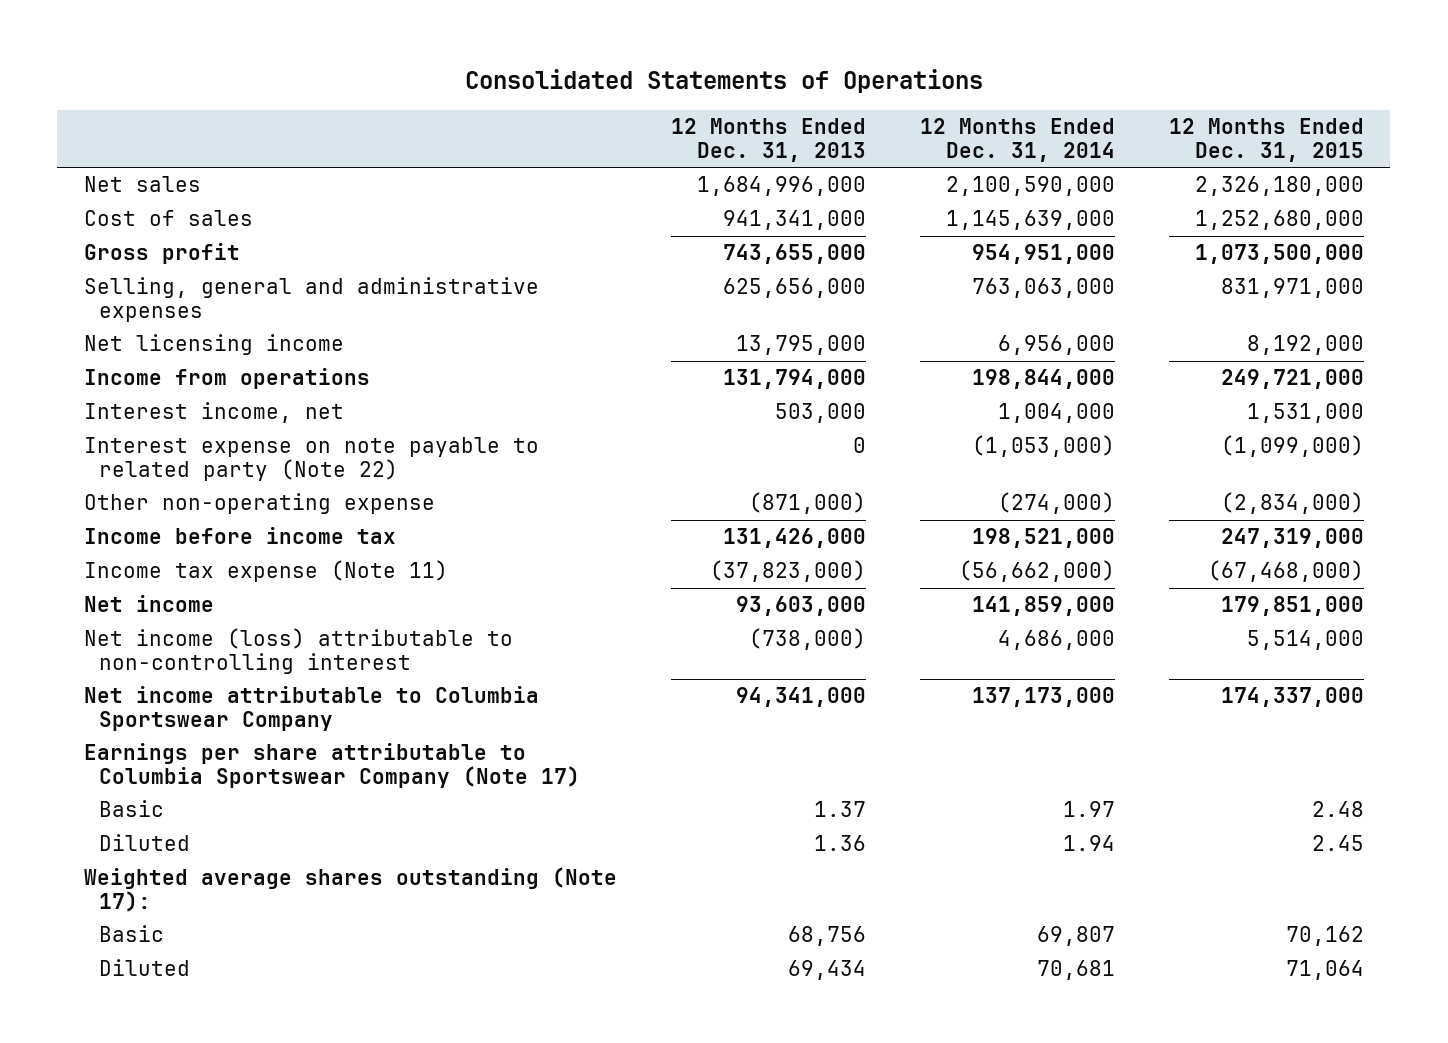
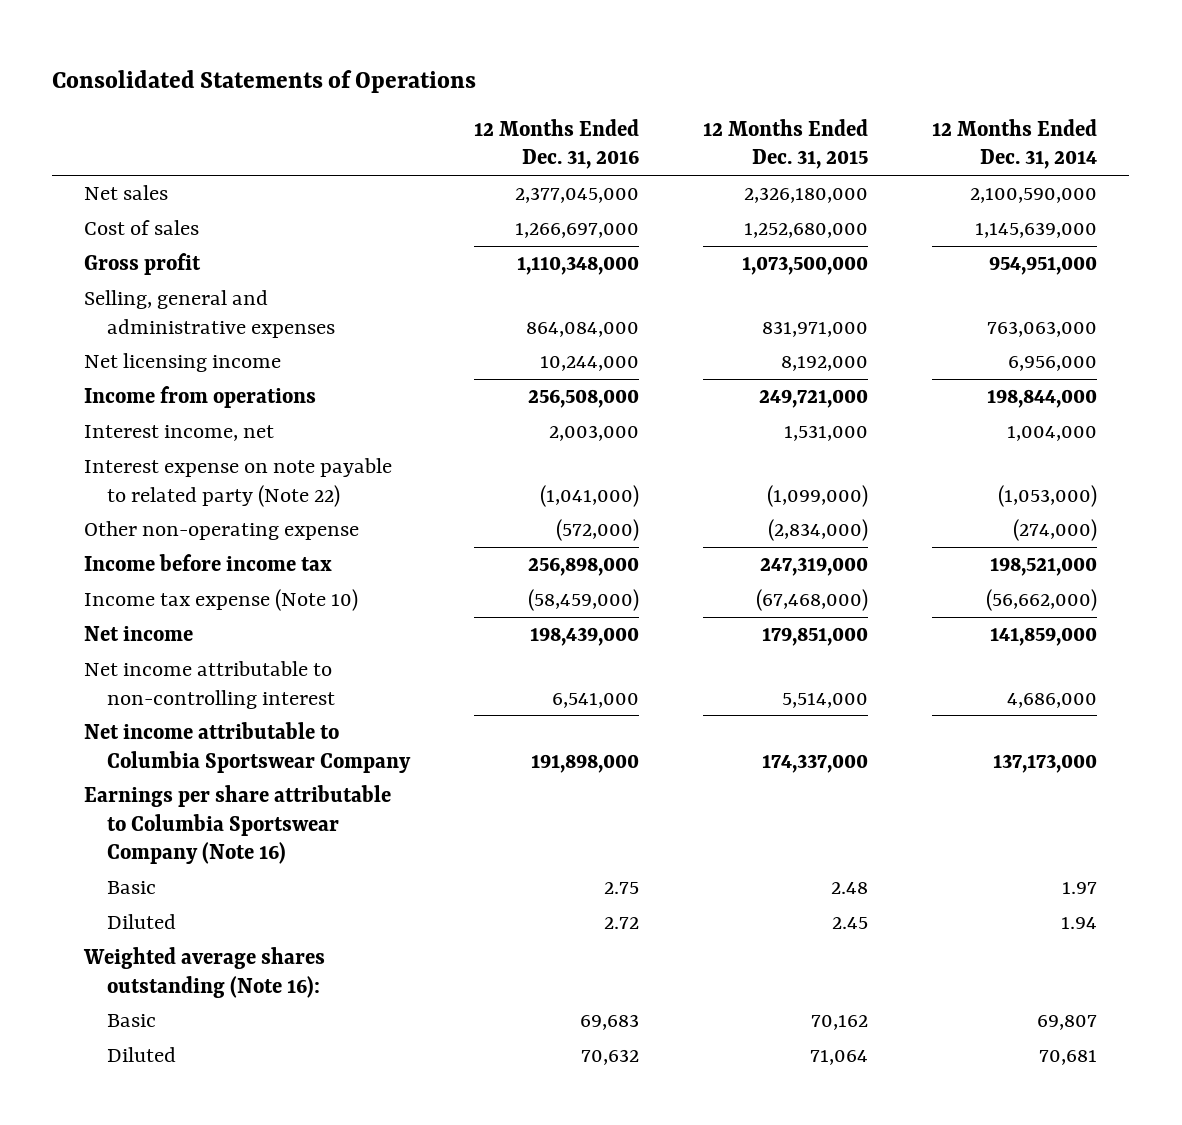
- | 12 Months Ended Dec. 31, 2013 | 12 Months Ended Dec. 31, 2014 | 12 Months Ended Dec. 31, 2015
+ | 12 Months Ended Dec. 31, 2016 | 12 Months Ended Dec. 31, 2015 | 12 Months Ended Dec. 31, 2014
- Income tax expense (Note 11) | (37,823,000) | (56,662,000) | (67,468,000)
+ Income tax expense (Note 10) | (58,459,000) | (67,468,000) | (56,662,000)
- Net income (loss) attributable to non-controlling interest | (738,000) | 4,686,000 | 5,514,000
+ Net income attributable to non-controlling interest | 6,541,000 | 5,514,000 | 4,686,000
- Earnings per share attributable to Columbia Sportswear Company (Note 17)
+ Earnings per share attributable to Columbia Sportswear Company (Note 16)
- Weighted average shares outstanding (Note 17):
+ Weighted average shares outstanding (Note 16):

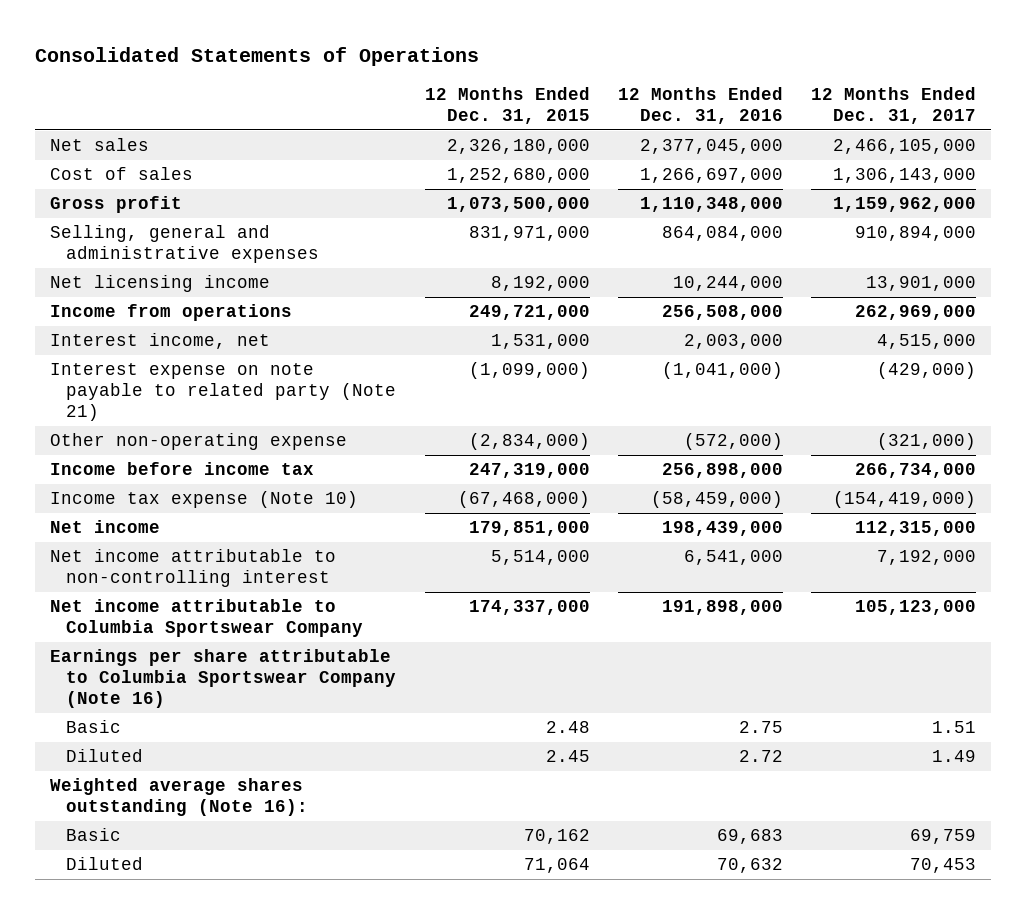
- | 12 Months Ended Dec. 31, 2016 | 12 Months Ended Dec. 31, 2015 | 12 Months Ended Dec. 31, 2014
+ | 12 Months Ended Dec. 31, 2015 | 12 Months Ended Dec. 31, 2016 | 12 Months Ended Dec. 31, 2017
- Interest expense on note payable to related party (Note 22) | (1,041,000) | (1,099,000) | (1,053,000)
+ Interest expense on note payable to related party (Note 21) | (1,099,000) | (1,041,000) | (429,000)

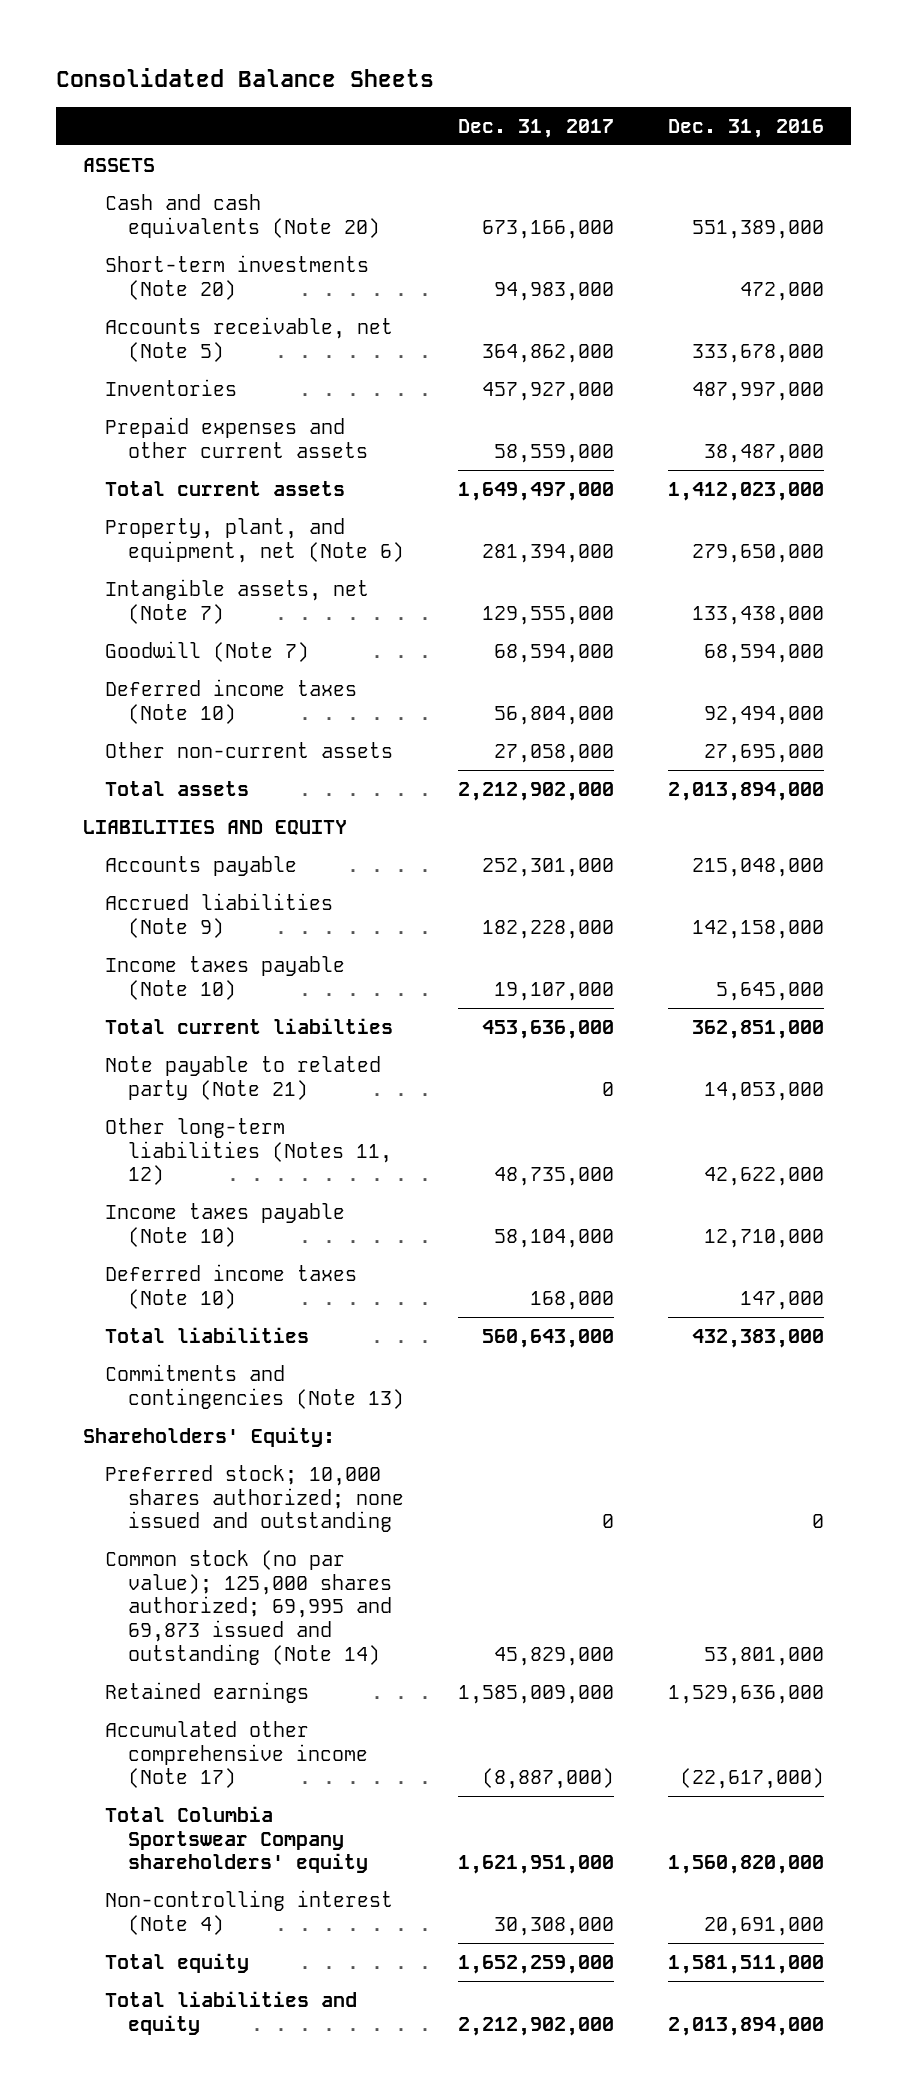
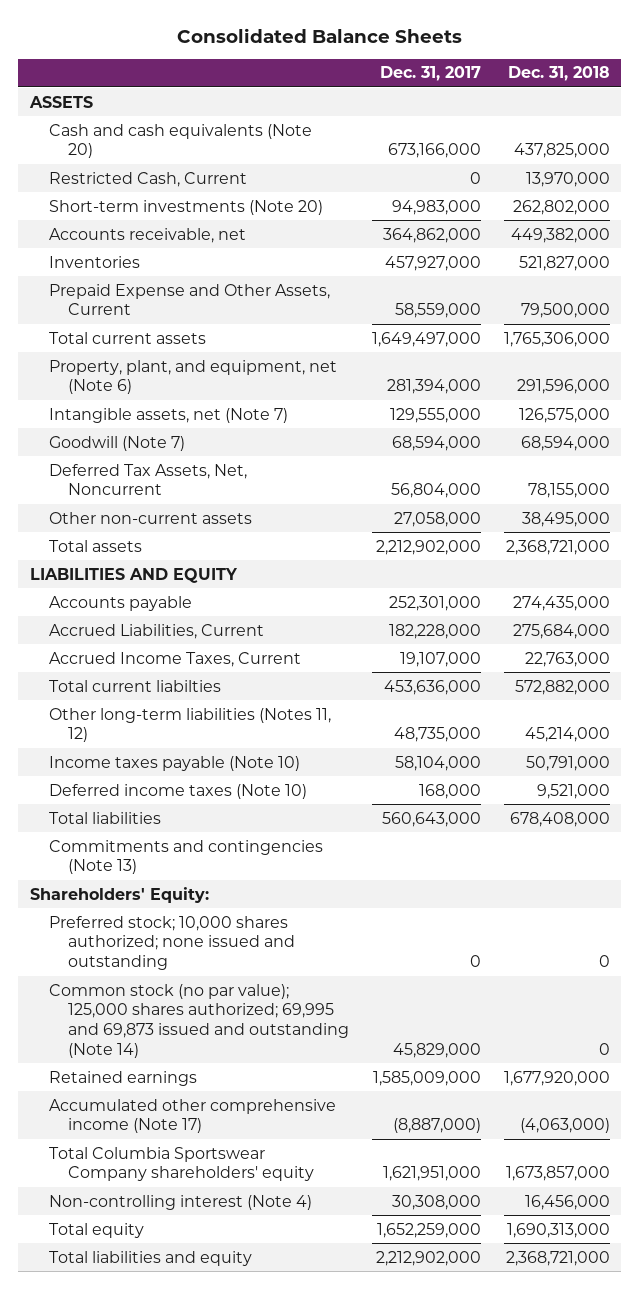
- | Dec. 31, 2017 | Dec. 31, 2016
+ | Dec. 31, 2017 | Dec. 31, 2018
+ Restricted Cash, Current | 0 | 13,970,000
- Accounts receivable, net (Note 5) | 364,862,000 | 333,678,000
+ Accounts receivable, net | 364,862,000 | 449,382,000
- Prepaid expenses and other current assets | 58,559,000 | 38,487,000
+ Prepaid Expense and Other Assets, Current | 58,559,000 | 79,500,000
- Deferred income taxes (Note 10) | 56,804,000 | 92,494,000
+ Deferred Tax Assets, Net, Noncurrent | 56,804,000 | 78,155,000
- Accrued liabilities (Note 9) | 182,228,000 | 142,158,000
- Income taxes payable (Note 10) | 19,107,000 | 5,645,000
+ Accrued Liabilities, Current | 182,228,000 | 275,684,000
+ Accrued Income Taxes, Current | 19,107,000 | 22,763,000
- Note payable to related party (Note 21) | 0 | 14,053,000

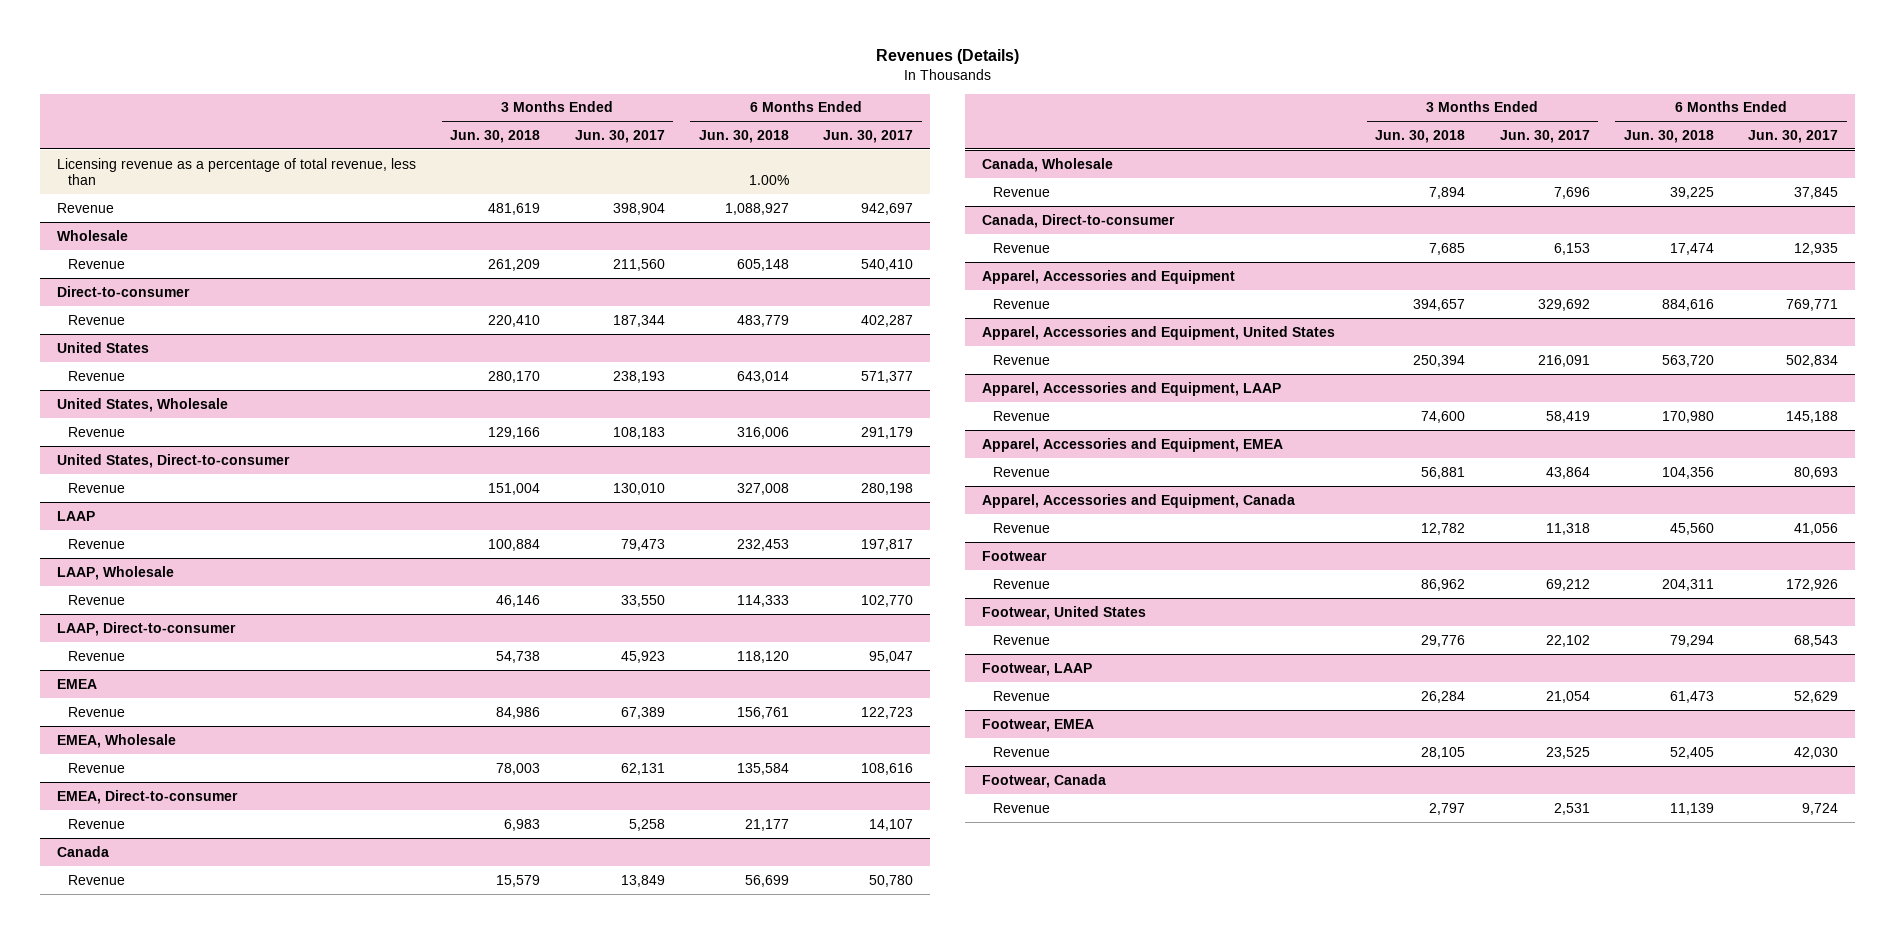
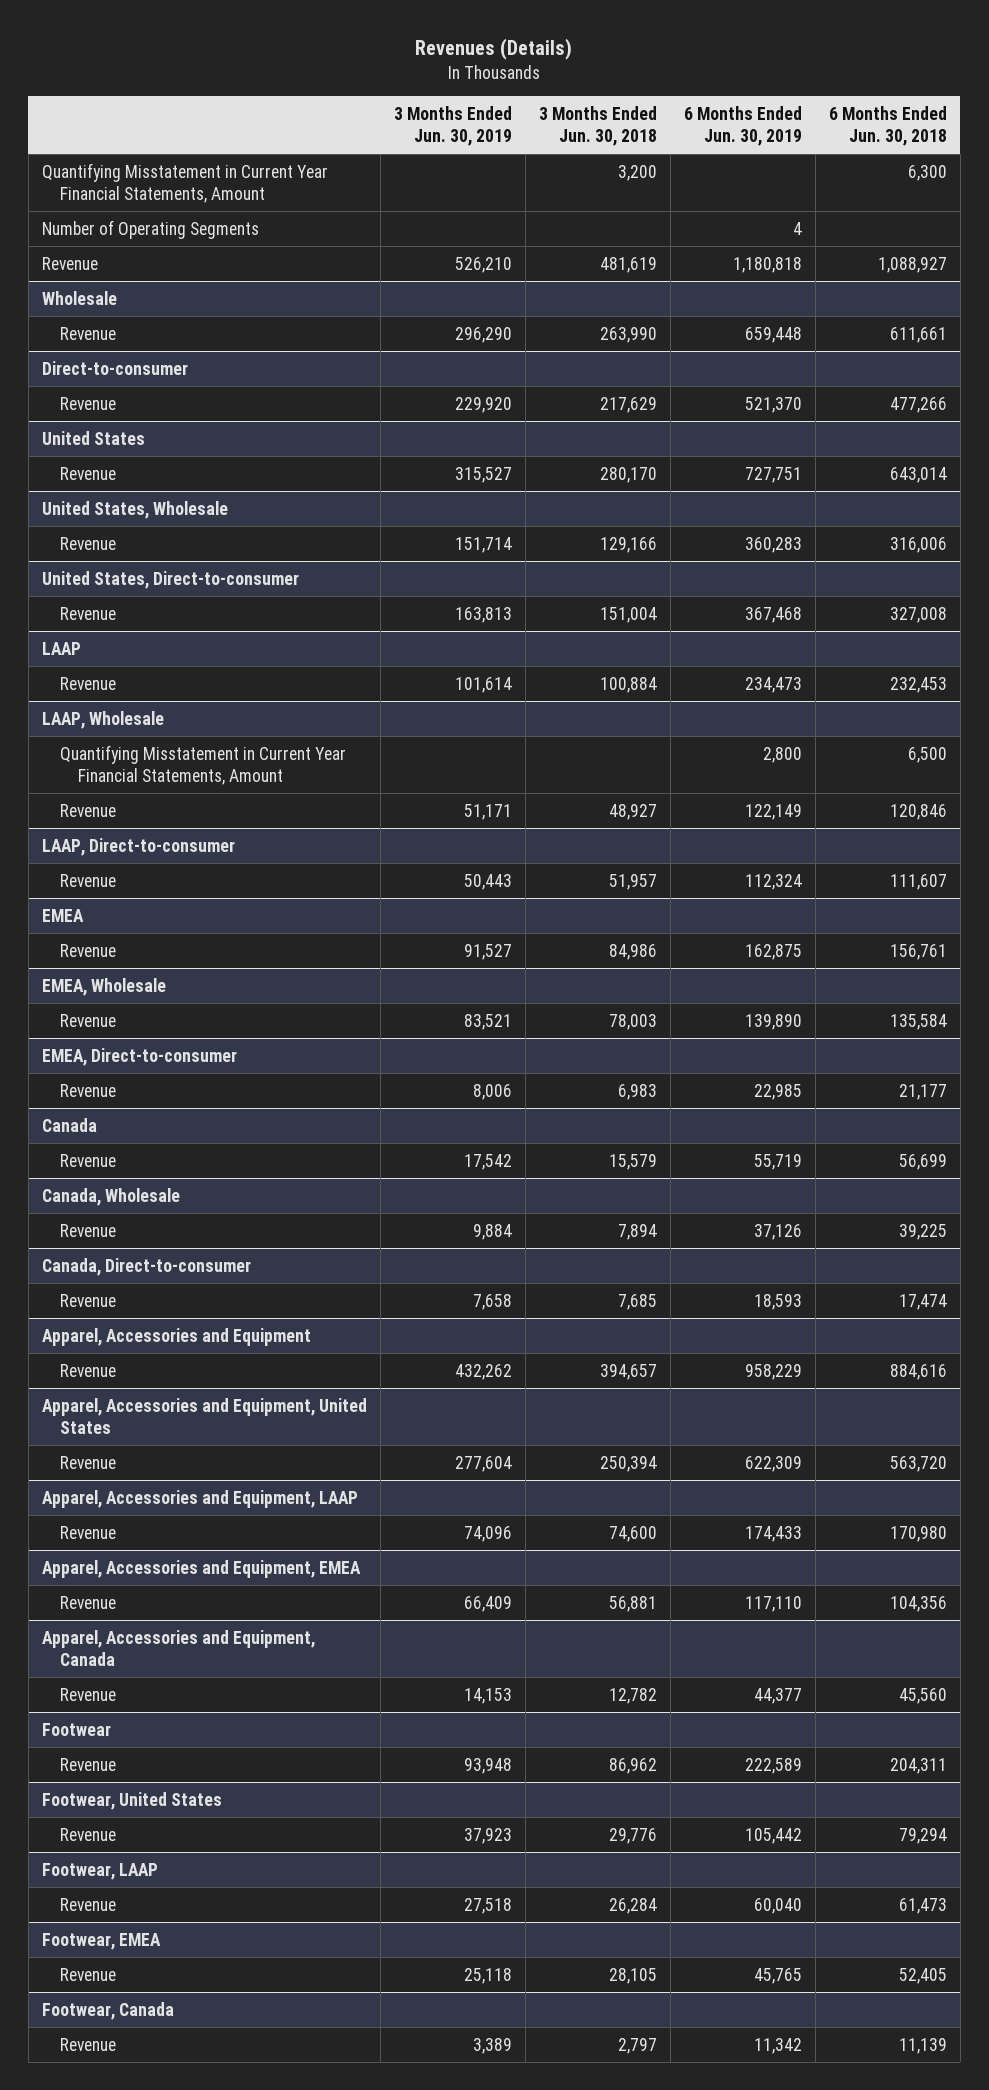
- | 3 Months Ended Jun. 30, 2018 | 3 Months Ended Jun. 30, 2017 | 6 Months Ended Jun. 30, 2018 | 6 Months Ended Jun. 30, 2017
+ | 3 Months Ended Jun. 30, 2019 | 3 Months Ended Jun. 30, 2018 | 6 Months Ended Jun. 30, 2019 | 6 Months Ended Jun. 30, 2018
- Licensing revenue as a percentage of total revenue, less than | | | 1.00% |
+ Quantifying Misstatement in Current Year Financial Statements, Amount | | 3,200 | | 6,300
+ Number of Operating Segments | | | 4 |
@ Wholesale
- Revenue | 261,209 | 211,560 | 605,148 | 540,410
+ Revenue | 296,290 | 263,990 | 659,448 | 611,661
@ Direct-to-consumer
- Revenue | 220,410 | 187,344 | 483,779 | 402,287
+ Revenue | 229,920 | 217,629 | 521,370 | 477,266
@ LAAP, Wholesale
- Revenue | 46,146 | 33,550 | 114,333 | 102,770
+ Quantifying Misstatement in Current Year Financial Statements, Amount | | | 2,800 | 6,500
+ Revenue | 51,171 | 48,927 | 122,149 | 120,846
@ LAAP, Direct-to-consumer
- Revenue | 54,738 | 45,923 | 118,120 | 95,047
+ Revenue | 50,443 | 51,957 | 112,324 | 111,607

